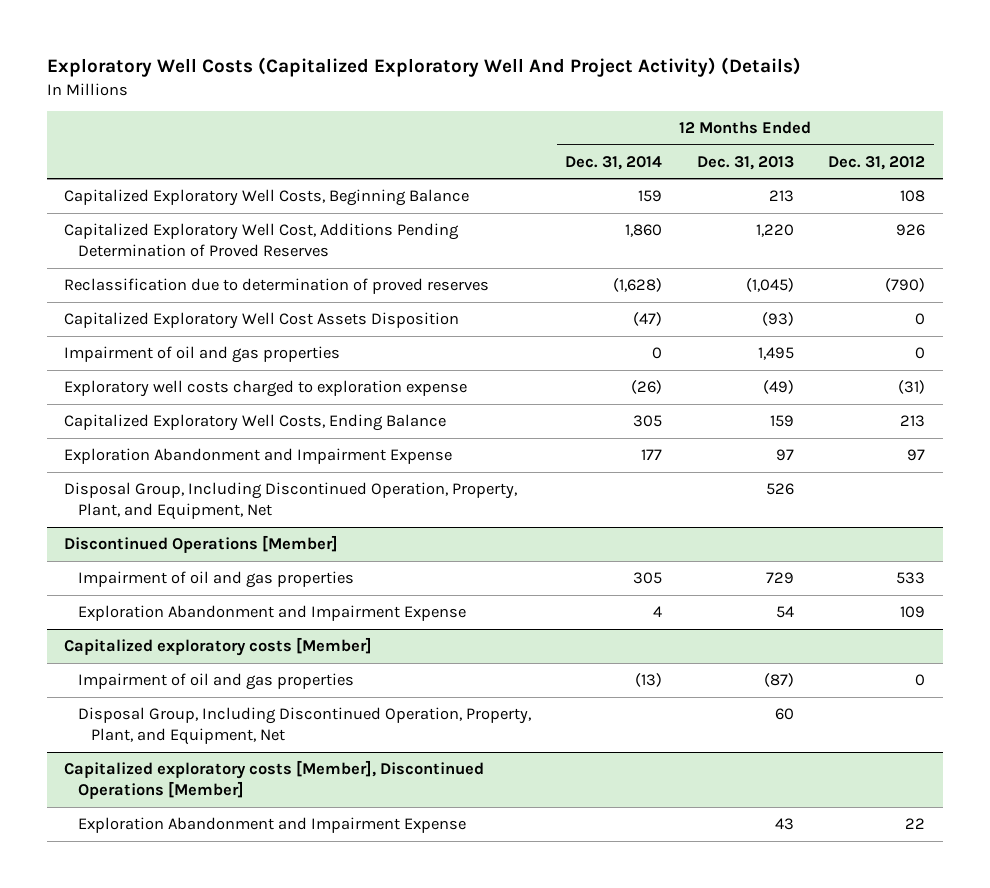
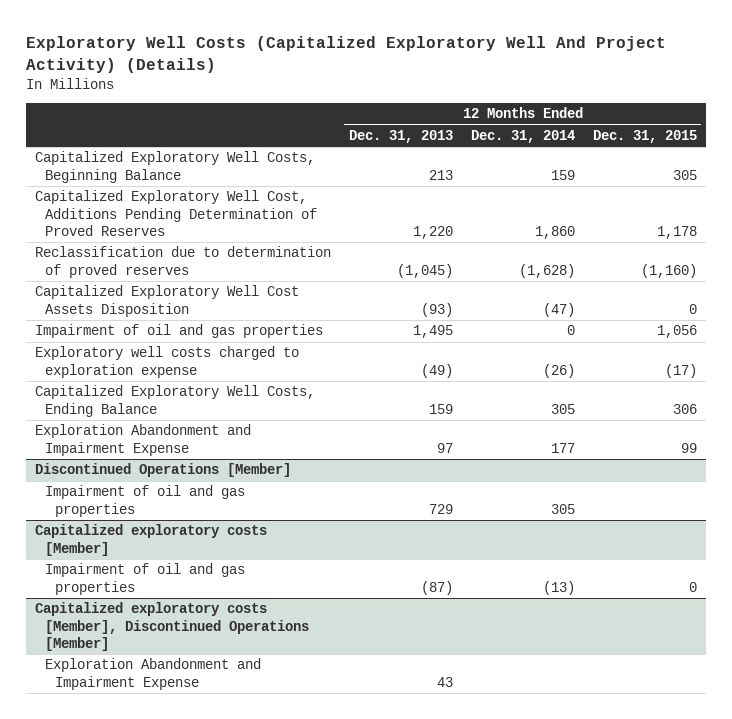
- | 12 Months Ended Dec. 31, 2014 | 12 Months Ended Dec. 31, 2013 | 12 Months Ended Dec. 31, 2012
+ | 12 Months Ended Dec. 31, 2013 | 12 Months Ended Dec. 31, 2014 | 12 Months Ended Dec. 31, 2015
- Disposal Group, Including Discontinued Operation, Property, Plant, and Equipment, Net | | 526 |
@ Discontinued Operations [Member]
- Exploration Abandonment and Impairment Expense | 4 | 54 | 109
@ Capitalized exploratory costs [Member]
- Disposal Group, Including Discontinued Operation, Property, Plant, and Equipment, Net | | 60 |

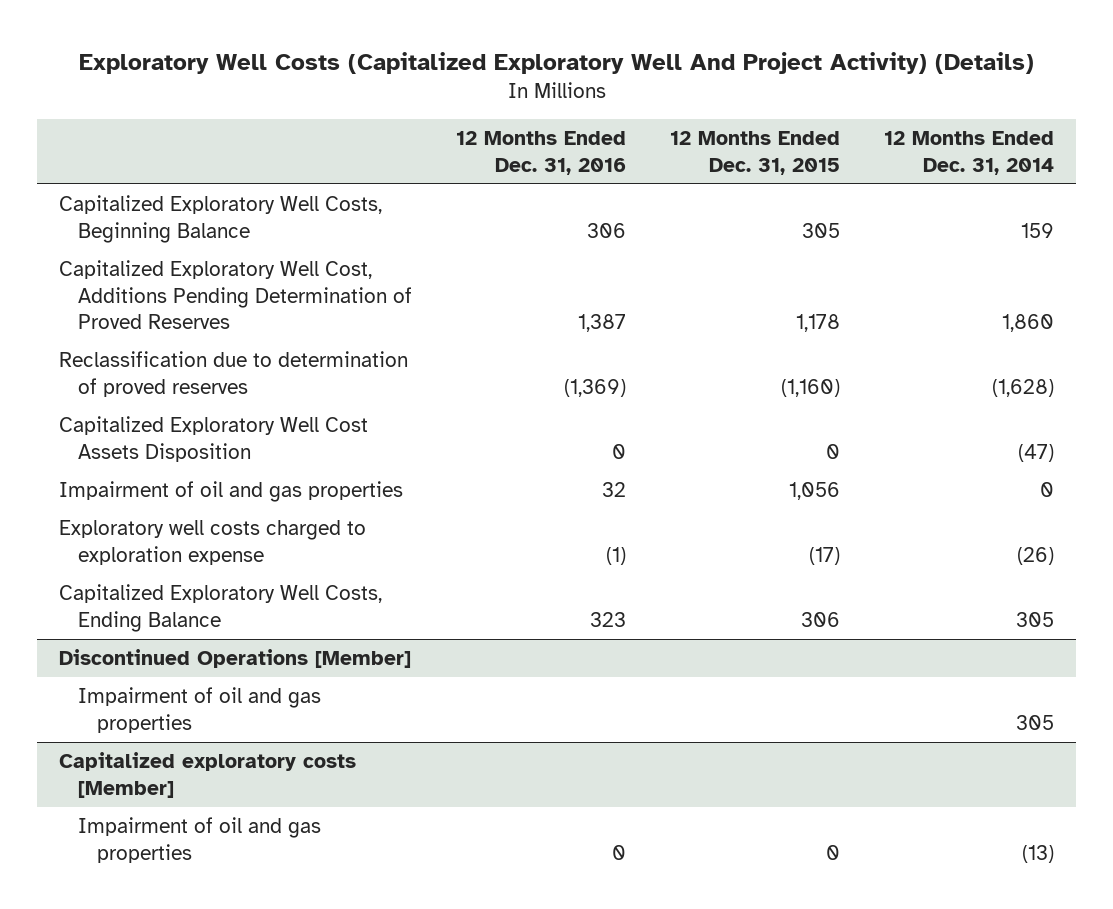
- | 12 Months Ended Dec. 31, 2013 | 12 Months Ended Dec. 31, 2014 | 12 Months Ended Dec. 31, 2015
+ | 12 Months Ended Dec. 31, 2016 | 12 Months Ended Dec. 31, 2015 | 12 Months Ended Dec. 31, 2014
- Exploration Abandonment and Impairment Expense | 97 | 177 | 99
- Capitalized exploratory costs [Member], Discontinued Operations [Member]
- Exploration Abandonment and Impairment Expense | 43 | |

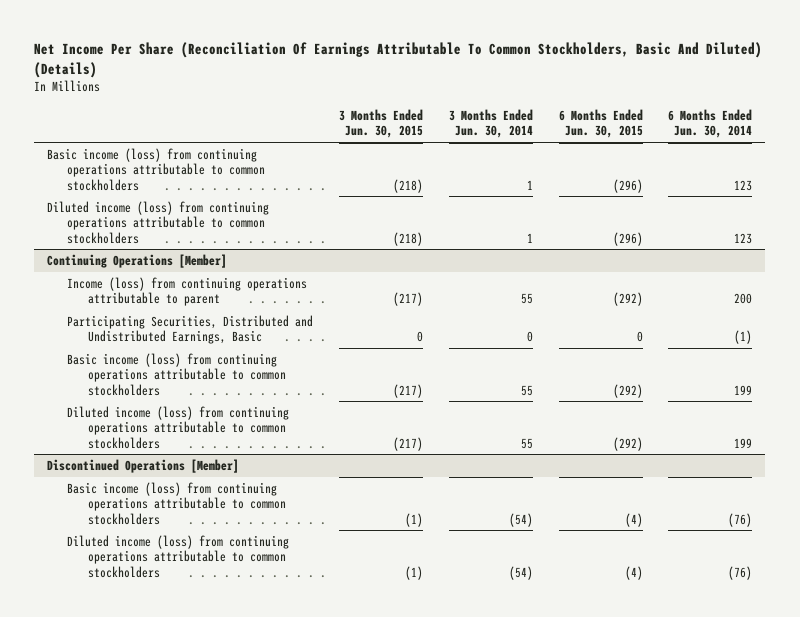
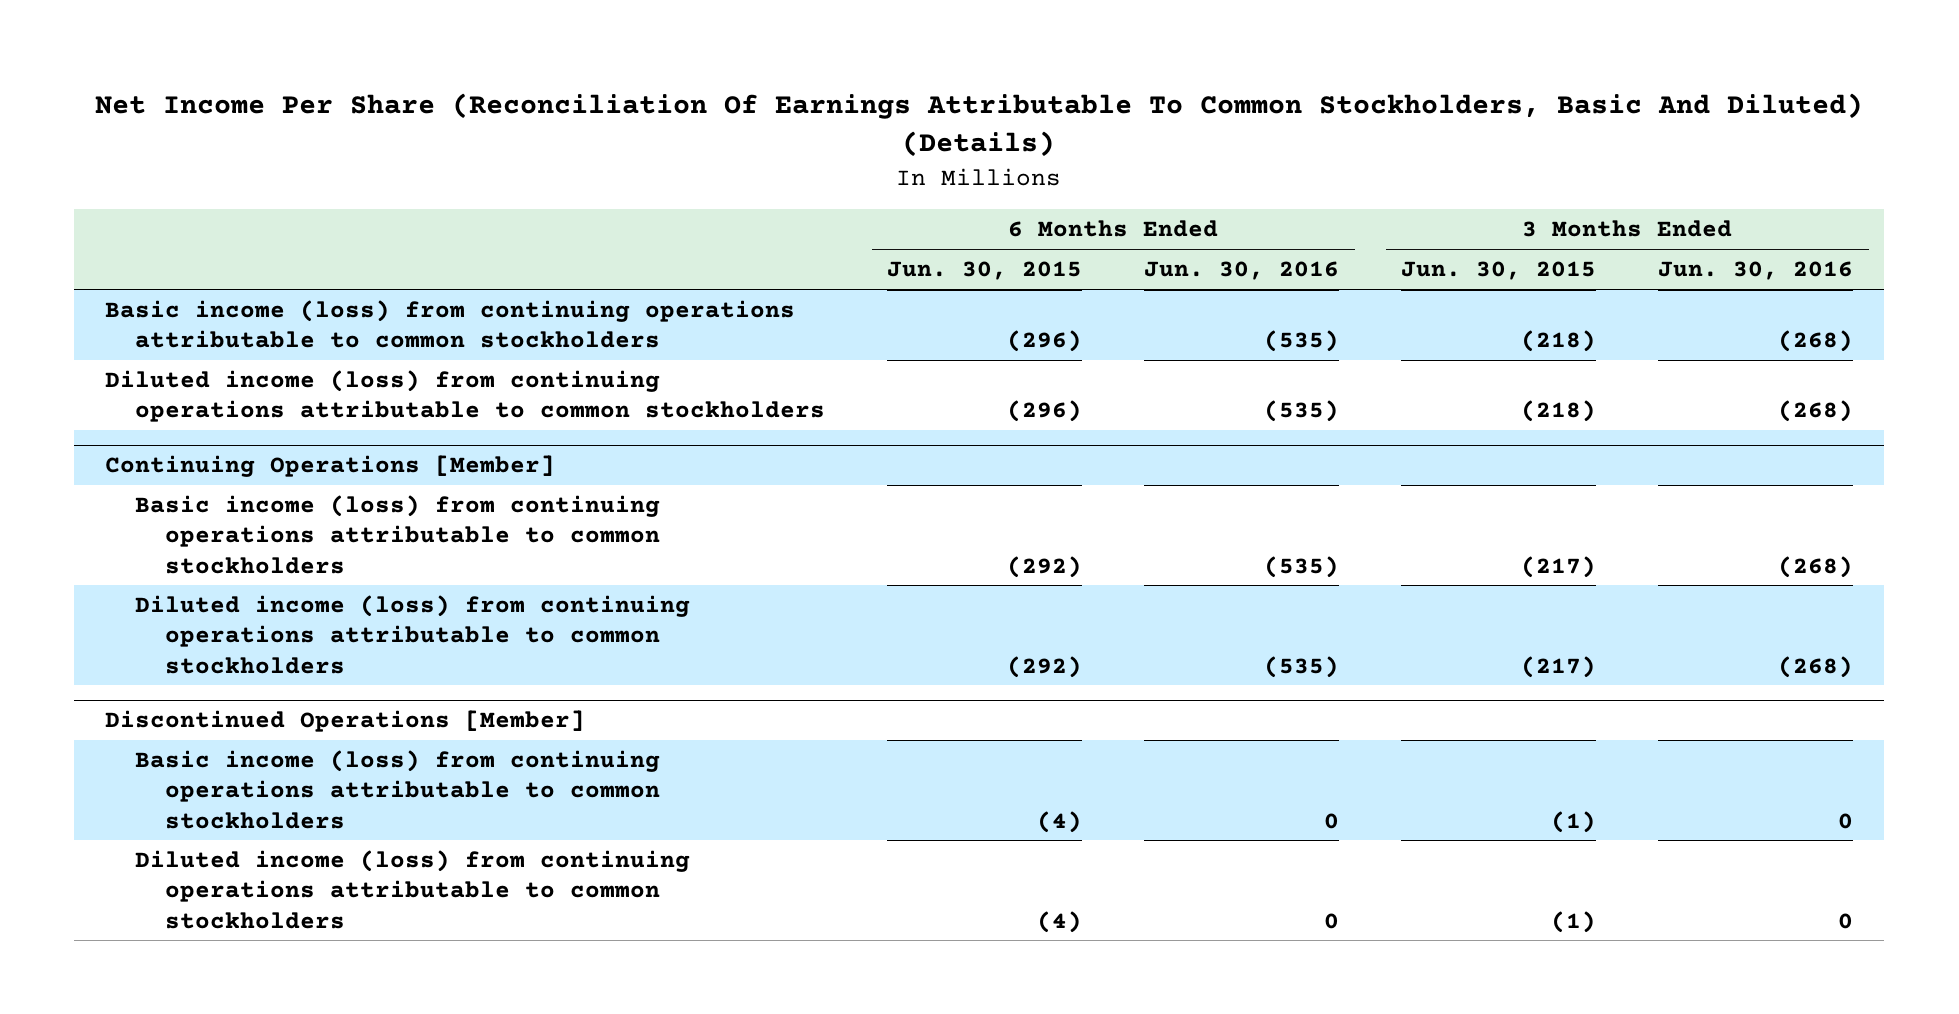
- | 3 Months Ended Jun. 30, 2015 | 3 Months Ended Jun. 30, 2014 | 6 Months Ended Jun. 30, 2015 | 6 Months Ended Jun. 30, 2014
+ | 6 Months Ended Jun. 30, 2015 | 6 Months Ended Jun. 30, 2016 | 3 Months Ended Jun. 30, 2015 | 3 Months Ended Jun. 30, 2016
@ Continuing Operations [Member]
- Income (loss) from continuing operations attributable to parent | (217) | 55 | (292) | 200
- Participating Securities, Distributed and Undistributed Earnings, Basic | 0 | 0 | 0 | (1)

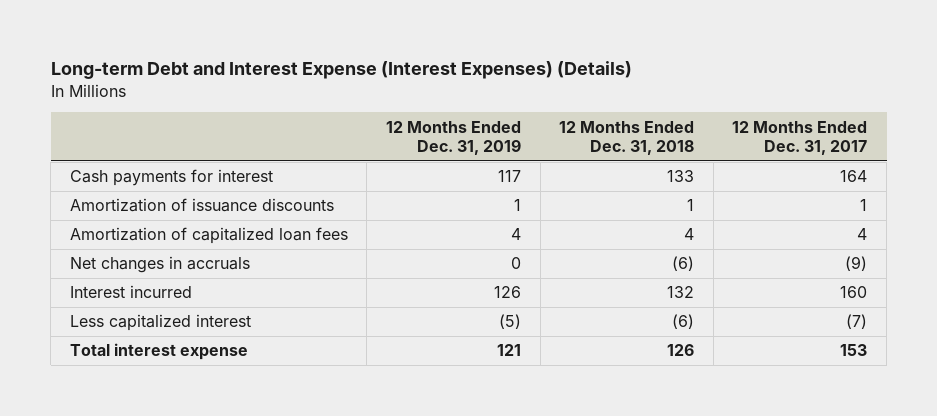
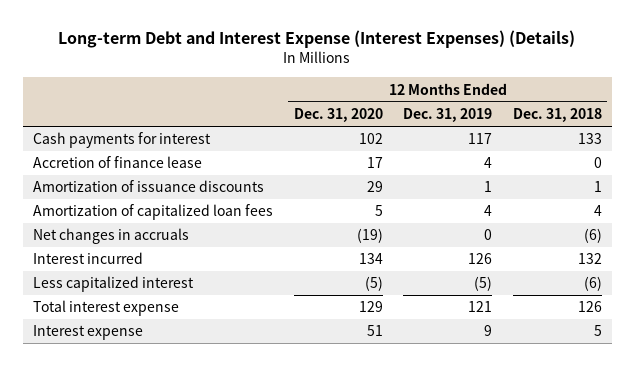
- | 12 Months Ended Dec. 31, 2019 | 12 Months Ended Dec. 31, 2018 | 12 Months Ended Dec. 31, 2017
+ | 12 Months Ended Dec. 31, 2020 | 12 Months Ended Dec. 31, 2019 | 12 Months Ended Dec. 31, 2018
+ Accretion of finance lease | 17 | 4 | 0
+ Interest expense | 51 | 9 | 5

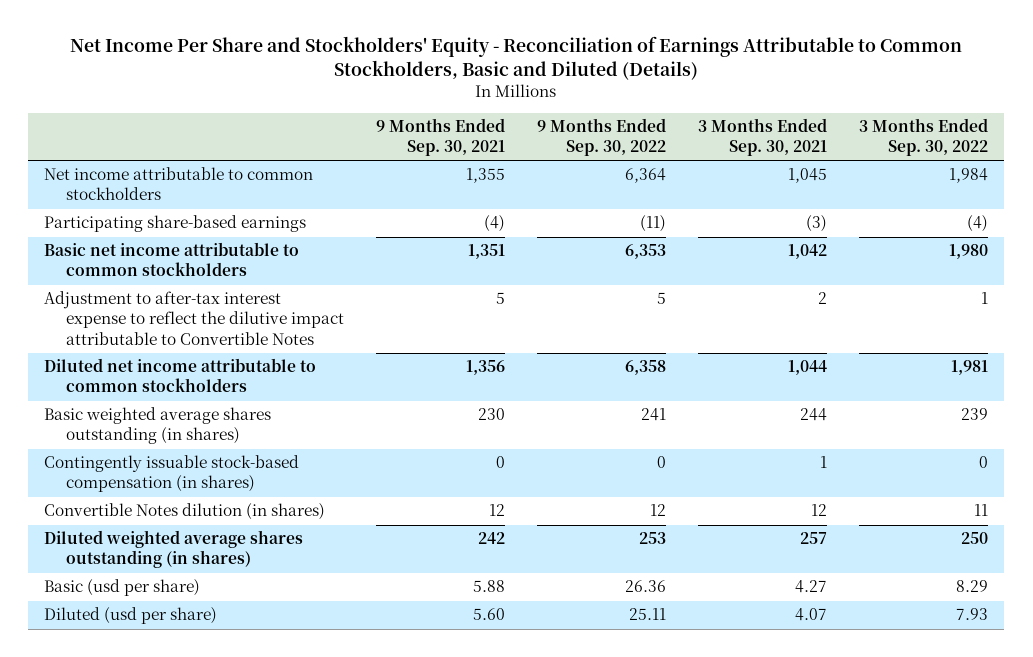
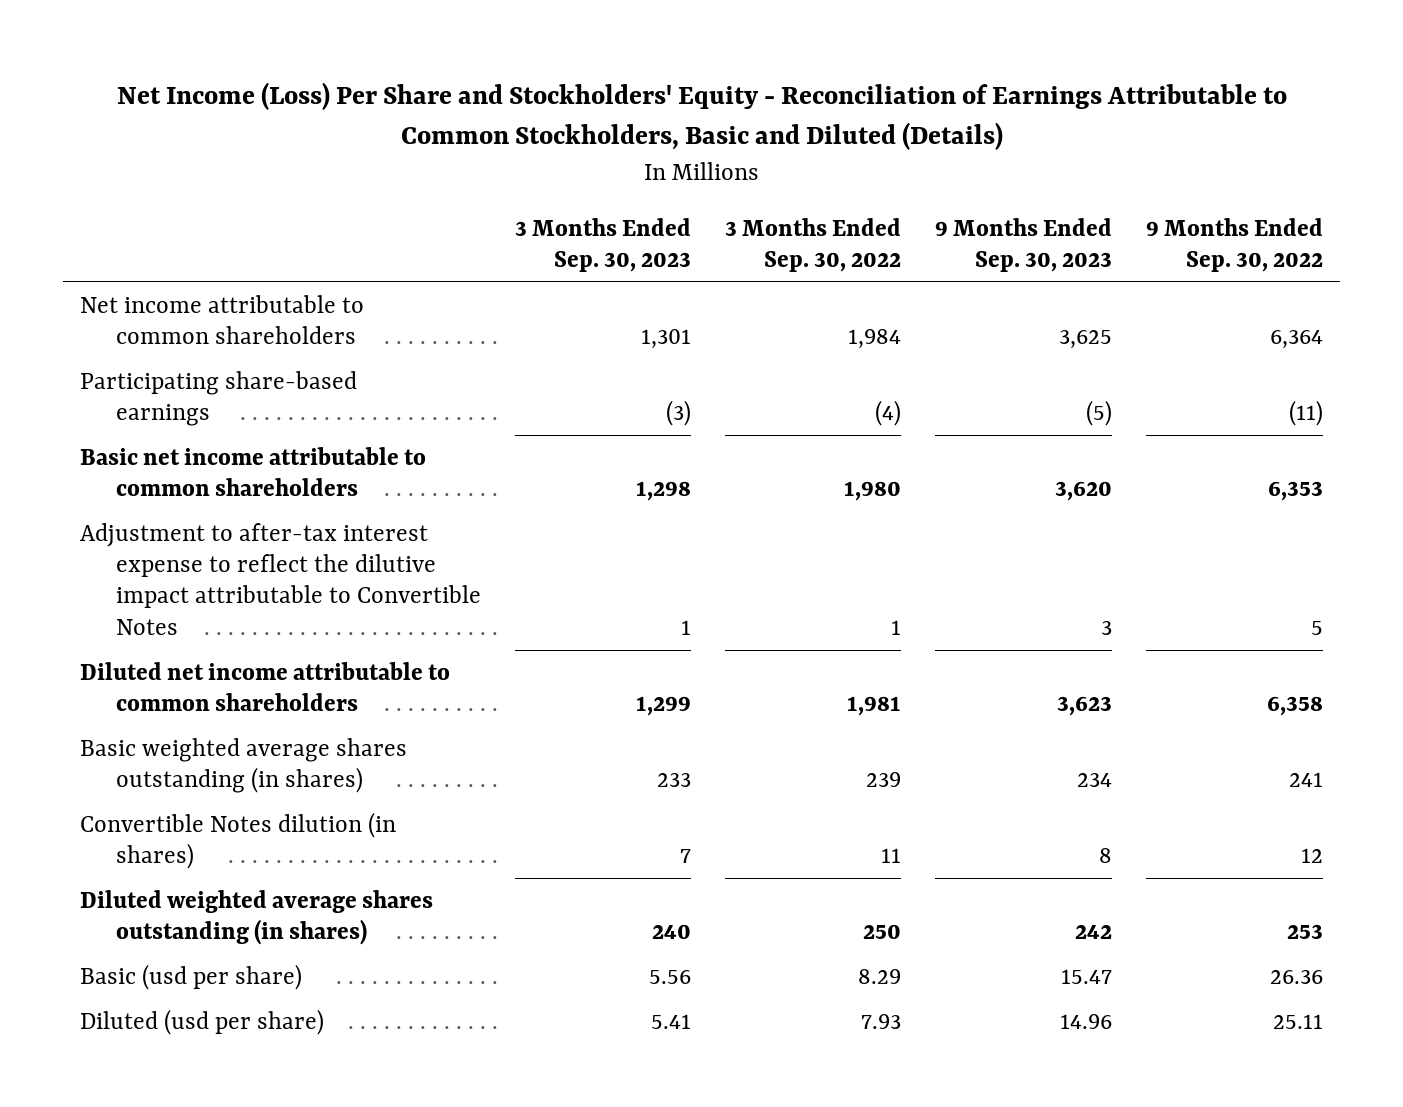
- Net Income Per Share and Stockholders' Equity - Reconciliation of Earnings Attributable to Common Stockholders, Basic and Diluted (Details)
+ Net Income (Loss) Per Share and Stockholders' Equity - Reconciliation of Earnings Attributable to Common Stockholders, Basic and Diluted (Details)
- | 9 Months Ended Sep. 30, 2021 | 9 Months Ended Sep. 30, 2022 | 3 Months Ended Sep. 30, 2021 | 3 Months Ended Sep. 30, 2022
+ | 3 Months Ended Sep. 30, 2023 | 3 Months Ended Sep. 30, 2022 | 9 Months Ended Sep. 30, 2023 | 9 Months Ended Sep. 30, 2022
- Net income attributable to common stockholders | 1,355 | 6,364 | 1,045 | 1,984
+ Net income attributable to common shareholders | 1,301 | 1,984 | 3,625 | 6,364
- Basic net income attributable to common stockholders | 1,351 | 6,353 | 1,042 | 1,980
+ Basic net income attributable to common shareholders | 1,298 | 1,980 | 3,620 | 6,353
- Diluted net income attributable to common stockholders | 1,356 | 6,358 | 1,044 | 1,981
+ Diluted net income attributable to common shareholders | 1,299 | 1,981 | 3,623 | 6,358
- Contingently issuable stock-based compensation (in shares) | 0 | 0 | 1 | 0

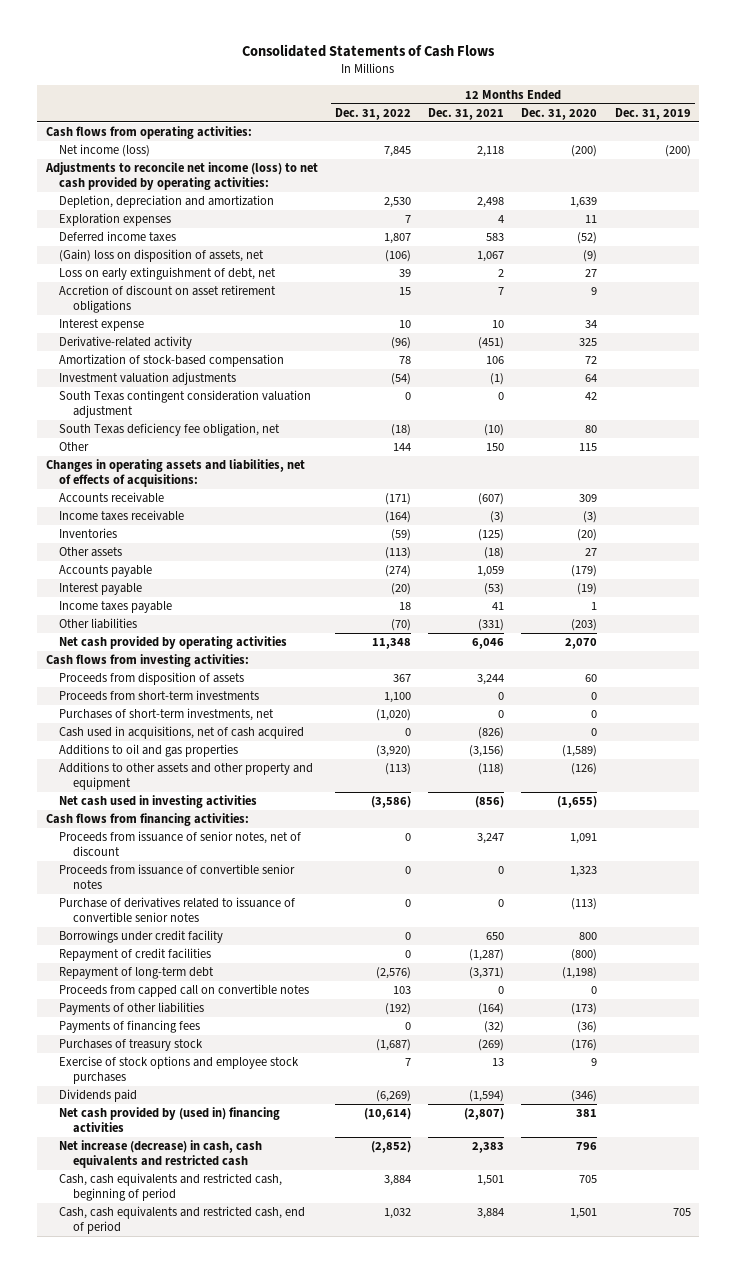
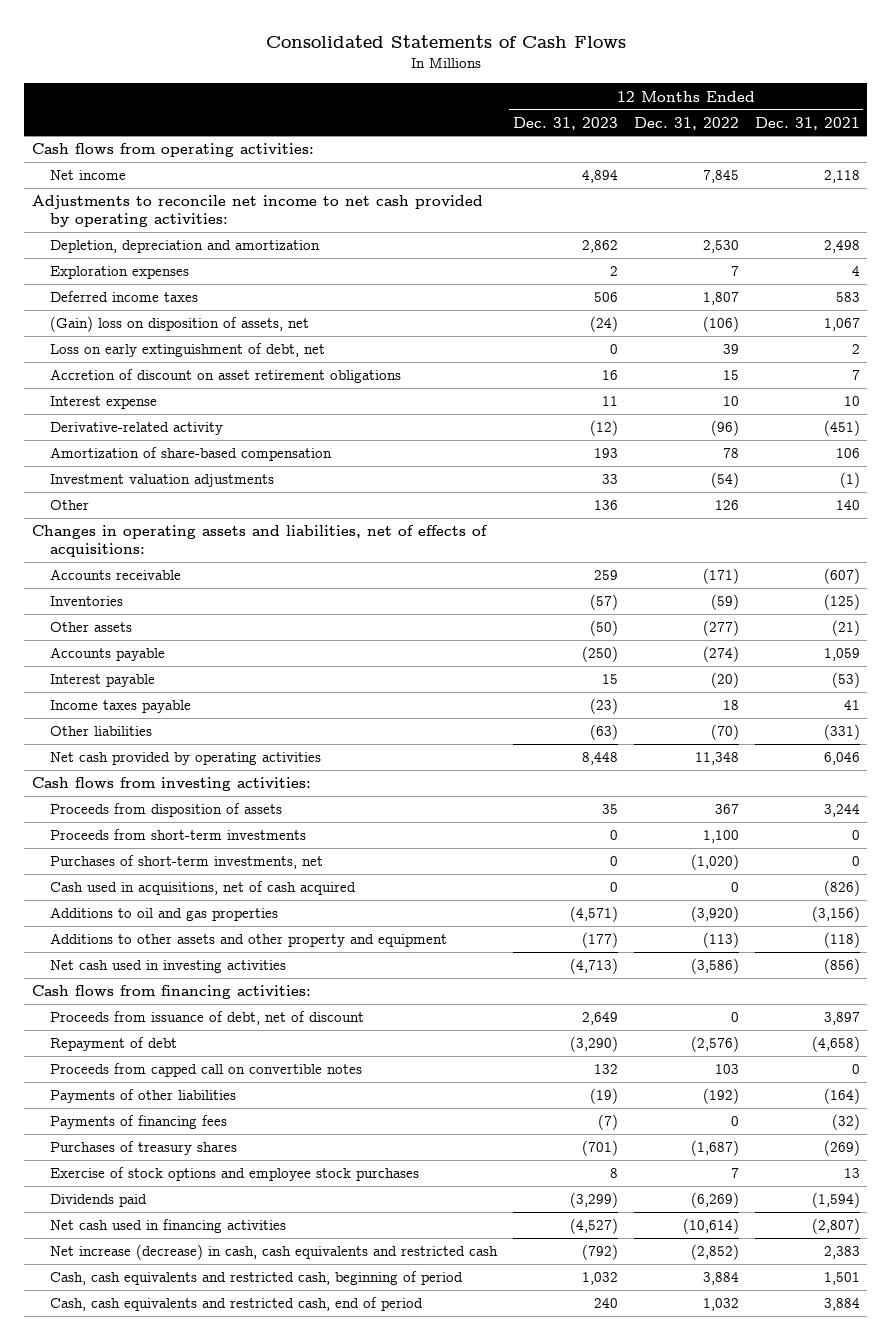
- | 12 Months Ended Dec. 31, 2022 | 12 Months Ended Dec. 31, 2021 | 12 Months Ended Dec. 31, 2020 | 12 Months Ended Dec. 31, 2019
+ | 12 Months Ended Dec. 31, 2023 | 12 Months Ended Dec. 31, 2022 | 12 Months Ended Dec. 31, 2021
- Net income (loss) | 7,845 | 2,118 | (200) | (200)
- Adjustments to reconcile net income (loss) to net cash provided by operating activities:
+ Net income | 4,894 | 7,845 | 2,118
+ Adjustments to reconcile net income to net cash provided by operating activities:
- Amortization of stock-based compensation | 78 | 106 | 72 |
+ Amortization of share-based compensation | 193 | 78 | 106
- South Texas contingent consideration valuation adjustment | 0 | 0 | 42 |
- South Texas deficiency fee obligation, net | (18) | (10) | 80 |
- Other | 144 | 150 | 115 |
+ Other | 136 | 126 | 140
- Income taxes receivable | (164) | (3) | (3) |
- Other assets | (113) | (18) | 27 |
+ Other assets | (50) | (277) | (21)
- Proceeds from issuance of senior notes, net of discount | 0 | 3,247 | 1,091 |
- Proceeds from issuance of convertible senior notes | 0 | 0 | 1,323 |
- Purchase of derivatives related to issuance of convertible senior notes | 0 | 0 | (113) |
- Borrowings under credit facility | 0 | 650 | 800 |
- Repayment of credit facilities | 0 | (1,287) | (800) |
- Repayment of long-term debt | (2,576) | (3,371) | (1,198) |
+ Proceeds from issuance of debt, net of discount | 2,649 | 0 | 3,897
+ Repayment of debt | (3,290) | (2,576) | (4,658)
- Purchases of treasury stock | (1,687) | (269) | (176) |
+ Purchases of treasury shares | (701) | (1,687) | (269)
- Net cash provided by (used in) financing activities | (10,614) | (2,807) | 381 |
+ Net cash used in financing activities | (4,527) | (10,614) | (2,807)

